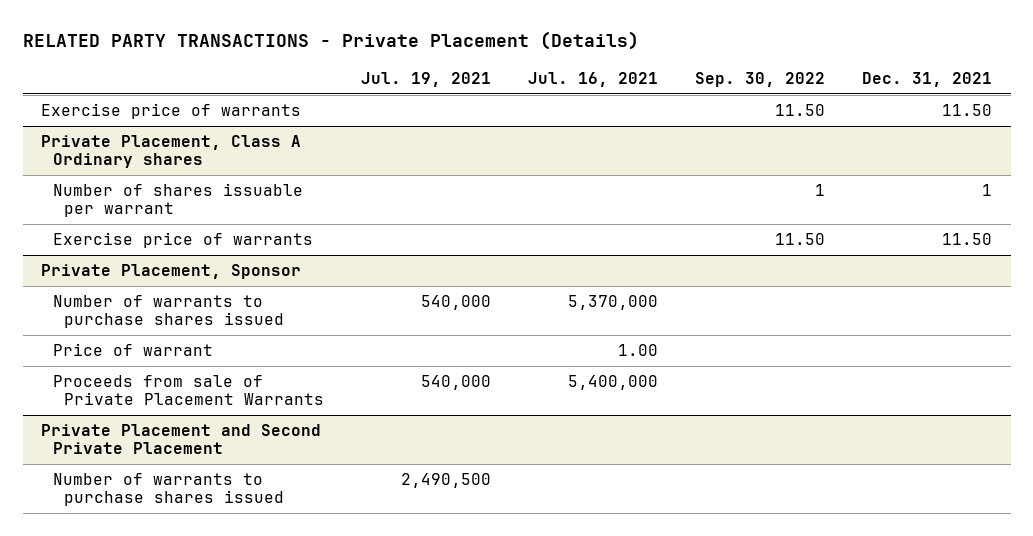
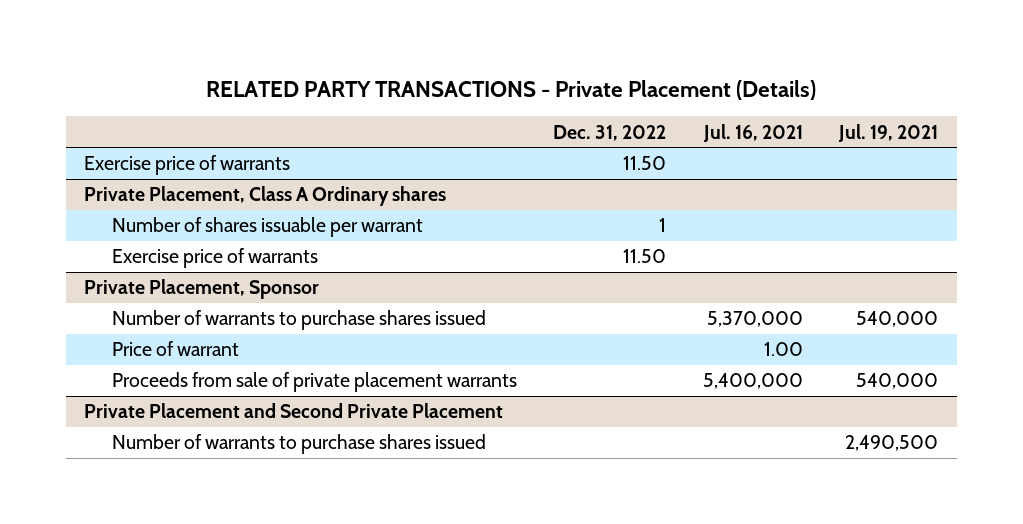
- | Jul. 19, 2021 | Jul. 16, 2021 | Sep. 30, 2022 | Dec. 31, 2021
+ | Dec. 31, 2022 | Jul. 16, 2021 | Jul. 19, 2021
@ Private Placement, Sponsor
- Proceeds from sale of Private Placement Warrants | 540,000 | 5,400,000 | |
+ Proceeds from sale of private placement warrants | | 5,400,000 | 540,000

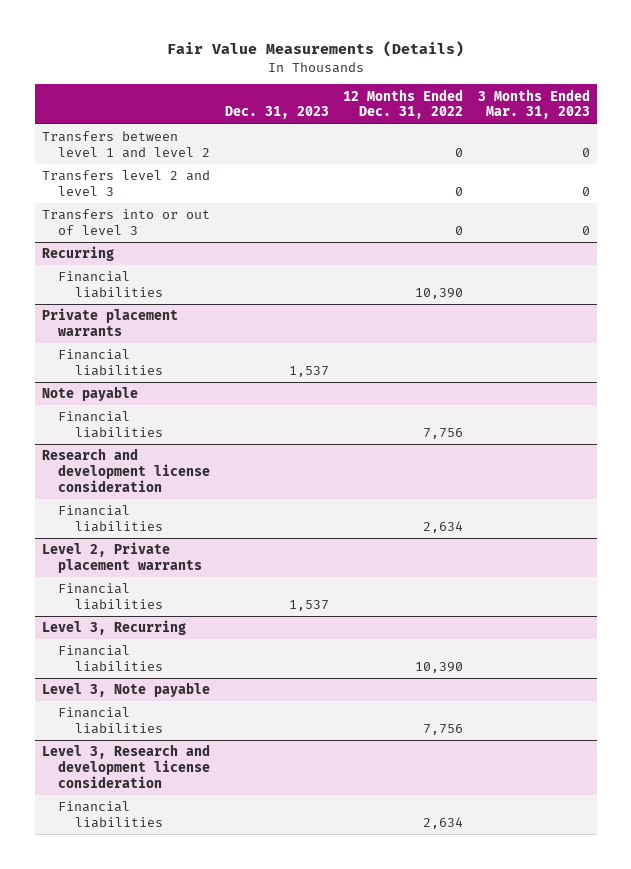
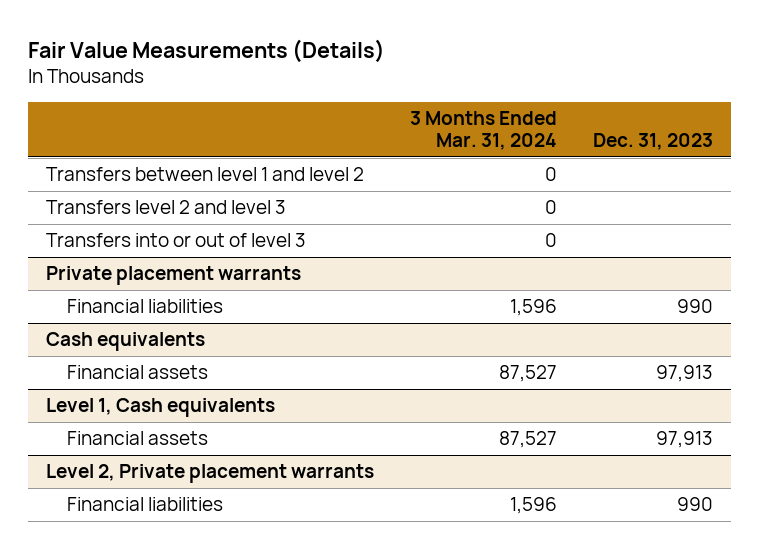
- | Dec. 31, 2023 | 12 Months Ended Dec. 31, 2022 | 3 Months Ended Mar. 31, 2023
+ | 3 Months Ended Mar. 31, 2024 | Dec. 31, 2023
- Recurring
- Financial liabilities | | 10,390 |
@ Private placement warrants
- Financial liabilities | 1,537 | |
- Note payable
- Financial liabilities | | 7,756 |
- Research and development license consideration
- Financial liabilities | | 2,634 |
@ Private placement warrants
+ Financial liabilities | 1,596 | 990
+ Cash equivalents
+ Financial assets | 87,527 | 97,913
+ Level 1, Cash equivalents
+ Financial assets | 87,527 | 97,913
@ Level 2, Private placement warrants
- Financial liabilities | 1,537 | |
- Level 3, Recurring
- Financial liabilities | | 10,390 |
- Level 3, Note payable
- Financial liabilities | | 7,756 |
- Level 3, Research and development license consideration
- Financial liabilities | | 2,634 |
@ Level 2, Private placement warrants
+ Financial liabilities | 1,596 | 990

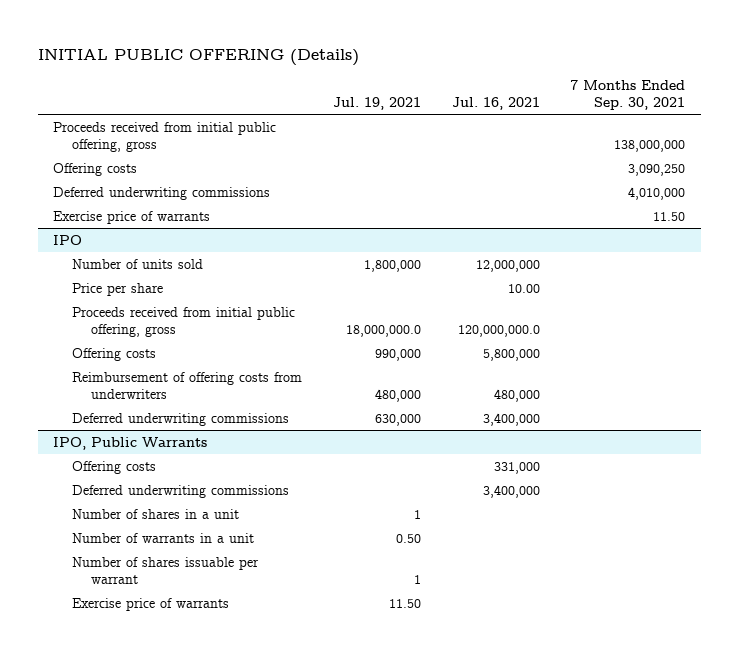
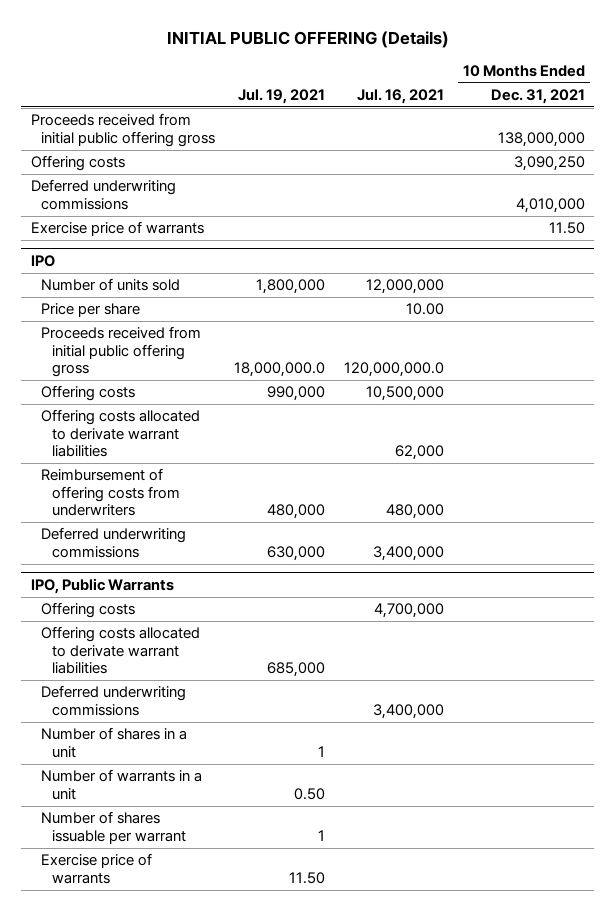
- | Jul. 19, 2021 | Jul. 16, 2021 | 7 Months Ended Sep. 30, 2021
+ | Jul. 19, 2021 | Jul. 16, 2021 | 10 Months Ended Dec. 31, 2021
- Proceeds received from initial public offering, gross | | | 138,000,000
+ Proceeds received from initial public offering gross | | | 138,000,000
@ IPO
- Proceeds received from initial public offering, gross | 18,000,000.0 | 120,000,000.0 |
- Offering costs | 990,000 | 5,800,000 |
+ Proceeds received from initial public offering gross | 18,000,000.0 | 120,000,000.0 |
+ Offering costs | 990,000 | 10,500,000 |
+ Offering costs allocated to derivate warrant liabilities | | 62,000 |
@ IPO, Public Warrants
- Offering costs | | 331,000 |
+ Offering costs | | 4,700,000 |
+ Offering costs allocated to derivate warrant liabilities | 685,000 | |

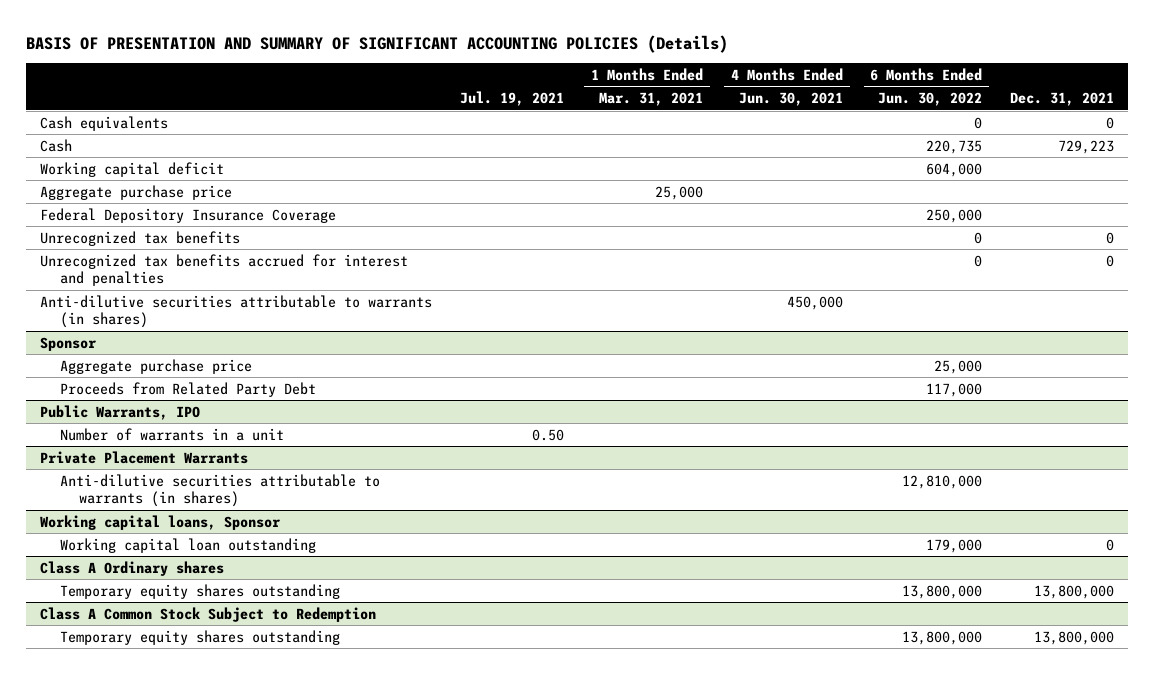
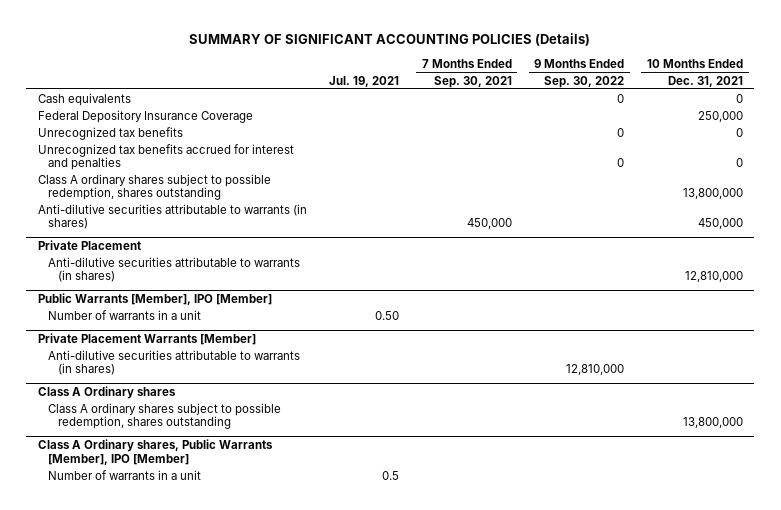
- BASIS OF PRESENTATION AND SUMMARY OF SIGNIFICANT ACCOUNTING POLICIES (Details)
+ SUMMARY OF SIGNIFICANT ACCOUNTING POLICIES (Details)
- | Jul. 19, 2021 | 1 Months Ended Mar. 31, 2021 | 4 Months Ended Jun. 30, 2021 | 6 Months Ended Jun. 30, 2022 | Dec. 31, 2021
+ | Jul. 19, 2021 | 7 Months Ended Sep. 30, 2021 | 9 Months Ended Sep. 30, 2022 | 10 Months Ended Dec. 31, 2021
- Cash | | | | 220,735 | 729,223
- Working capital deficit | | | | 604,000 |
- Aggregate purchase price | | 25,000 | | |
+ Class A ordinary shares subject to possible redemption, shares outstanding | | | | 13,800,000
- Sponsor
- Aggregate purchase price | | | | 25,000 |
- Proceeds from Related Party Debt | | | | 117,000 |
- Public Warrants, IPO
+ Private Placement
+ Anti-dilutive securities attributable to warrants (in shares) | | | | 12,810,000
+ Public Warrants [Member], IPO [Member]
- Private Placement Warrants
+ Private Placement Warrants [Member]
- Working capital loans, Sponsor
- Working capital loan outstanding | | | | 179,000 | 0
@ Class A Ordinary shares
- Temporary equity shares outstanding | | | | 13,800,000 | 13,800,000
- Class A Common Stock Subject to Redemption
- Temporary equity shares outstanding | | | | 13,800,000 | 13,800,000
@ Class A Ordinary shares
+ Class A ordinary shares subject to possible redemption, shares outstanding | | | | 13,800,000
+ Class A Ordinary shares, Public Warrants [Member], IPO [Member]
+ Number of warrants in a unit | 0.5 | | |

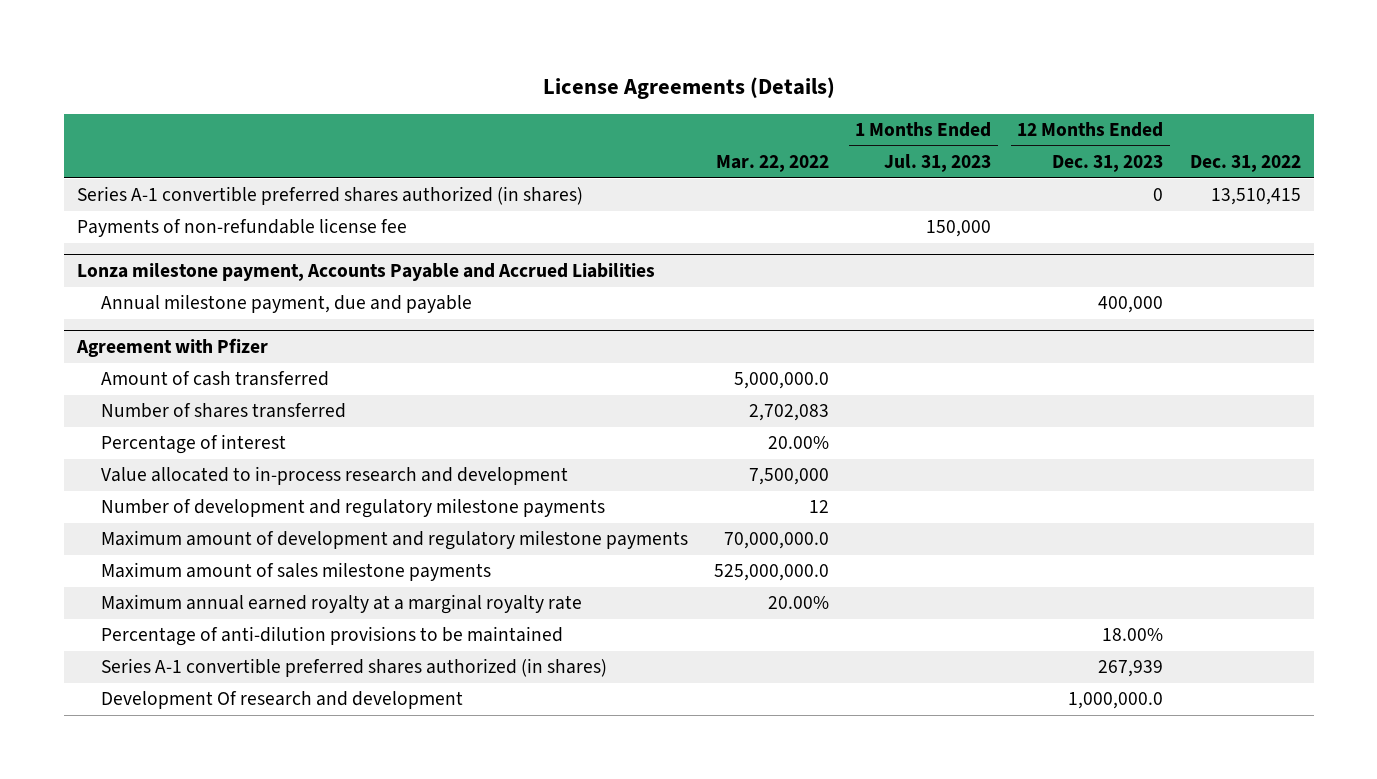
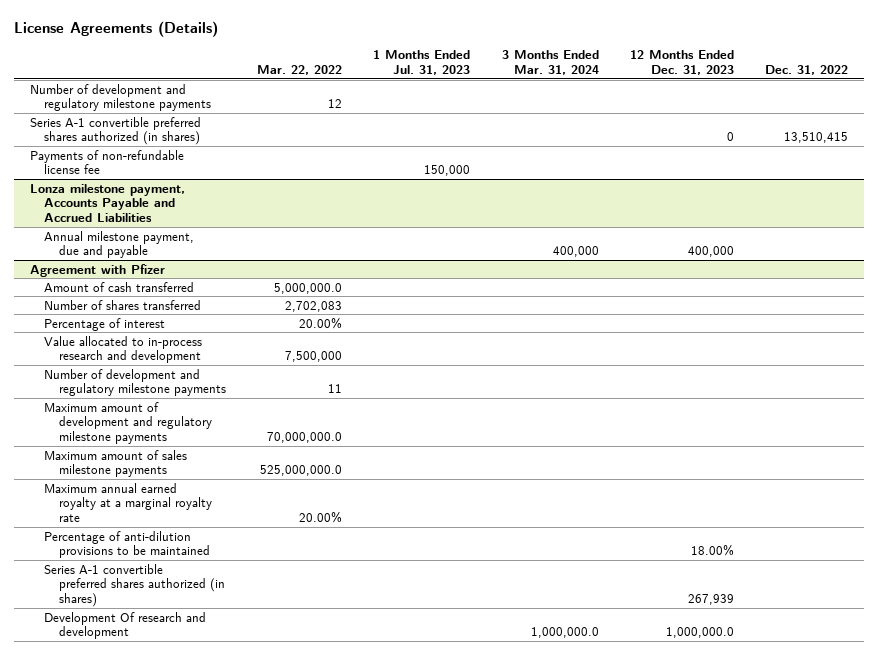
- | Mar. 22, 2022 | 1 Months Ended Jul. 31, 2023 | 12 Months Ended Dec. 31, 2023 | Dec. 31, 2022
+ | Mar. 22, 2022 | 1 Months Ended Jul. 31, 2023 | 3 Months Ended Mar. 31, 2024 | 12 Months Ended Dec. 31, 2023 | Dec. 31, 2022
+ Number of development and regulatory milestone payments | 12 | | | |
@ Agreement with Pfizer
- Number of development and regulatory milestone payments | 12 | | |
+ Number of development and regulatory milestone payments | 11 | | | |

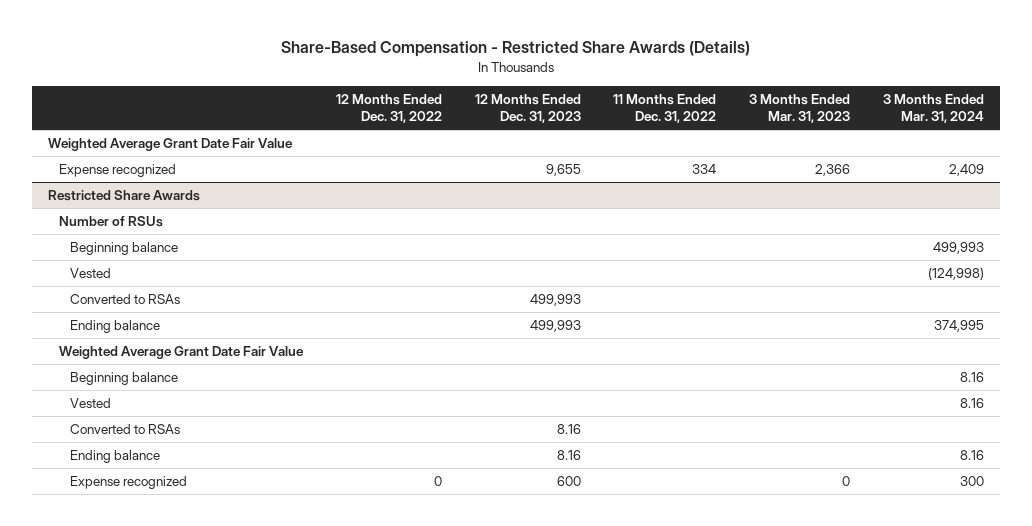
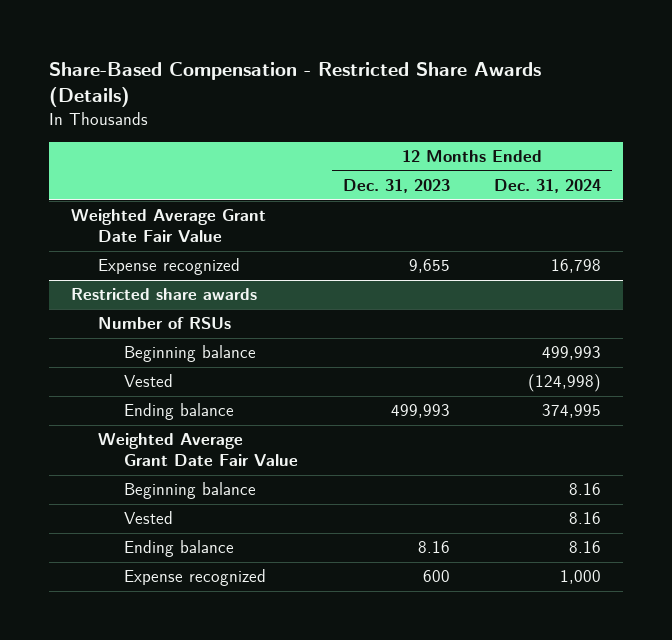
- | 12 Months Ended Dec. 31, 2022 | 12 Months Ended Dec. 31, 2023 | 11 Months Ended Dec. 31, 2022 | 3 Months Ended Mar. 31, 2023 | 3 Months Ended Mar. 31, 2024
+ | 12 Months Ended Dec. 31, 2023 | 12 Months Ended Dec. 31, 2024
- Restricted Share Awards
+ Restricted share awards
- Converted to RSAs | | 499,993 | | |
- Converted to RSAs | | 8.16 | | |

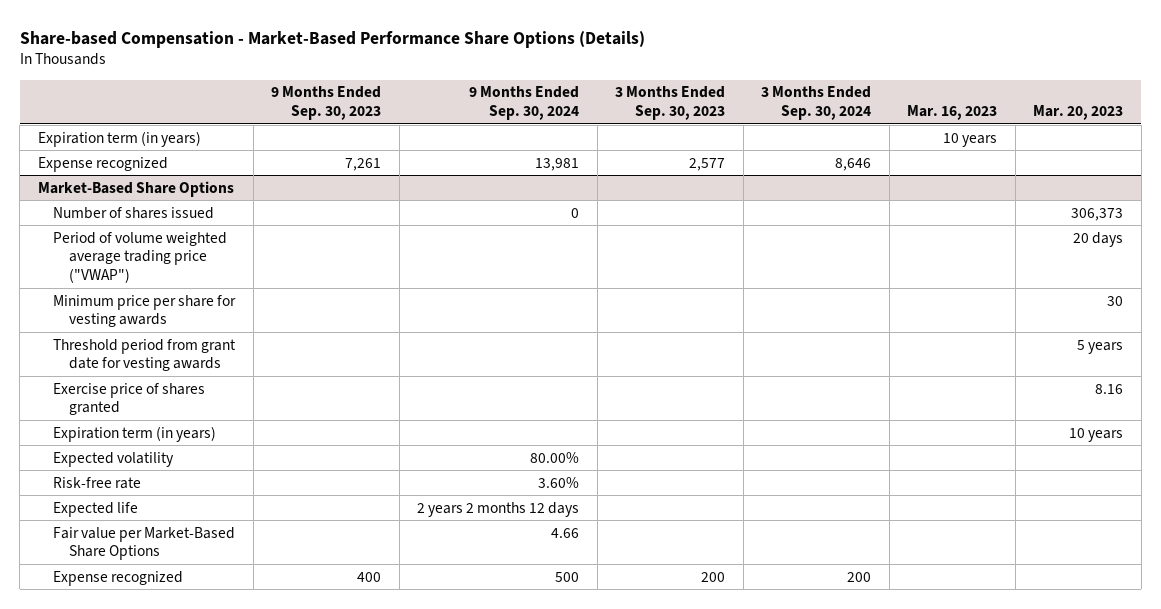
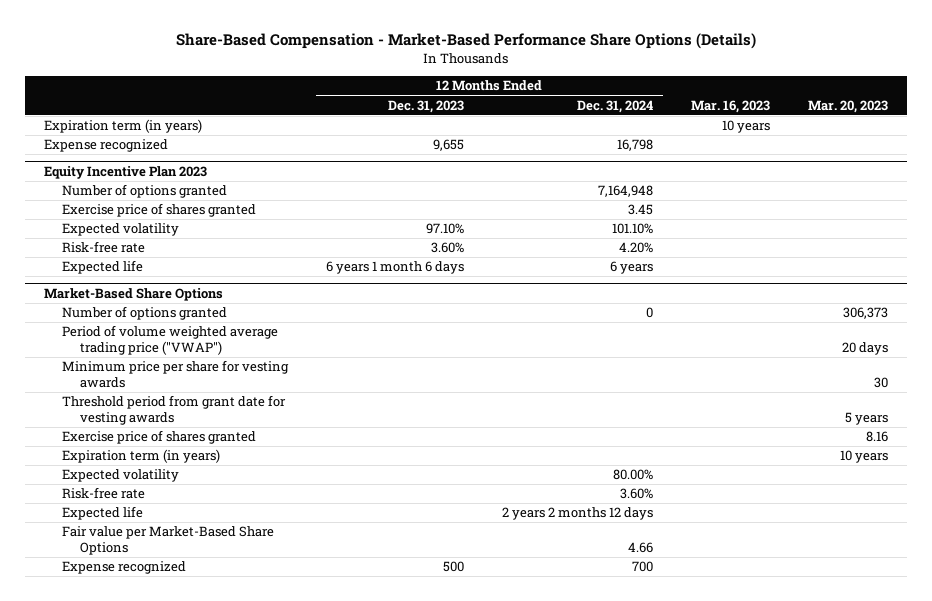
- Share-based Compensation - Market-Based Performance Share Options (Details)
+ Share-Based Compensation - Market-Based Performance Share Options (Details)
- | 9 Months Ended Sep. 30, 2023 | 9 Months Ended Sep. 30, 2024 | 3 Months Ended Sep. 30, 2023 | 3 Months Ended Sep. 30, 2024 | Mar. 16, 2023 | Mar. 20, 2023
+ | 12 Months Ended Dec. 31, 2023 | 12 Months Ended Dec. 31, 2024 | Mar. 16, 2023 | Mar. 20, 2023
+ Equity Incentive Plan 2023
+ Number of options granted | | 7,164,948 | |
+ Exercise price of shares granted | | 3.45 | |
+ Expected volatility | 97.10% | 101.10% | |
+ Risk-free rate | 3.60% | 4.20% | |
+ Expected life | 6 years 1 month 6 days | 6 years | |
@ Market-Based Share Options
- Number of shares issued | | 0 | | | | 306,373
+ Number of options granted | | 0 | | 306,373

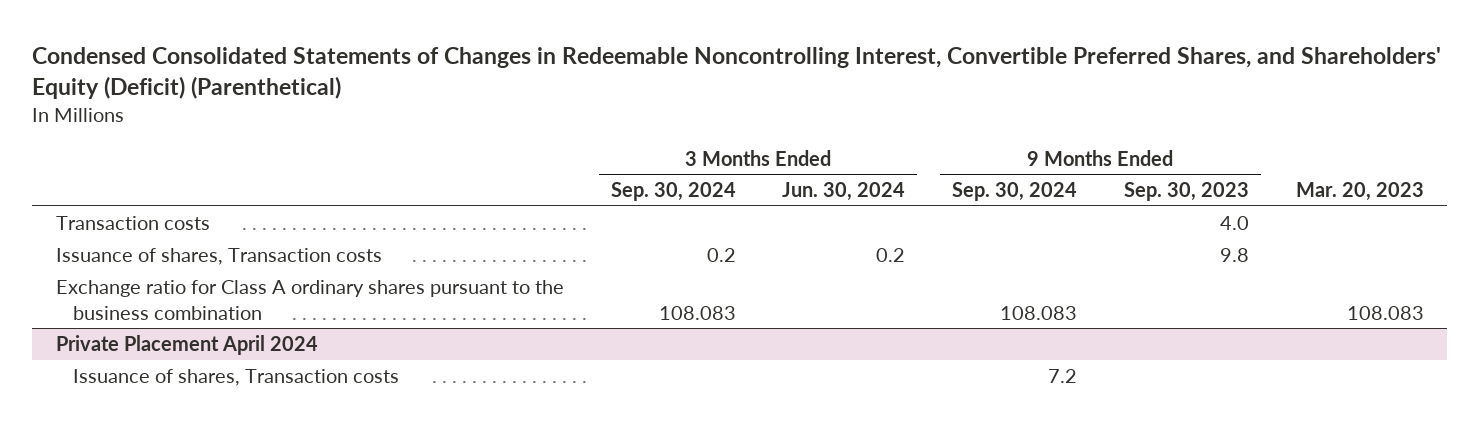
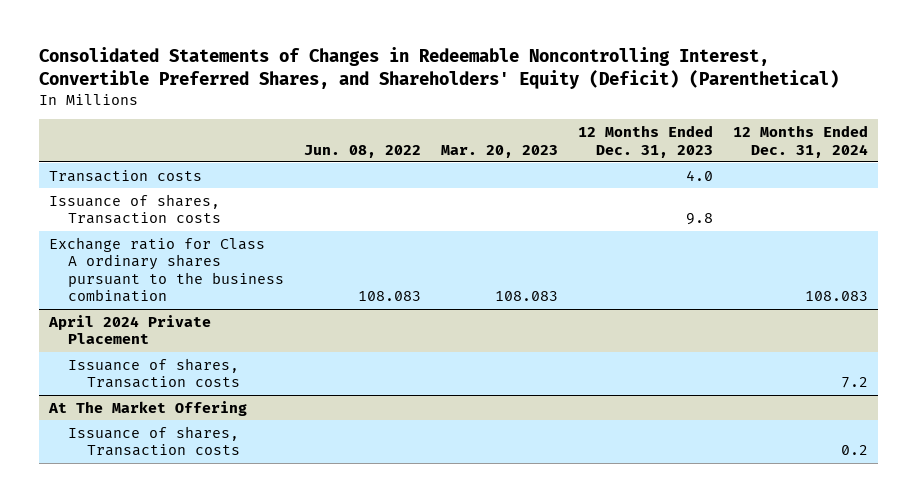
- Condensed Consolidated Statements of Changes in Redeemable Noncontrolling Interest, Convertible Preferred Shares, and Shareholders' Equity (Deficit) (Parenthetical)
+ Consolidated Statements of Changes in Redeemable Noncontrolling Interest, Convertible Preferred Shares, and Shareholders' Equity (Deficit) (Parenthetical)
- | 3 Months Ended Sep. 30, 2024 | 3 Months Ended Jun. 30, 2024 | 9 Months Ended Sep. 30, 2024 | 9 Months Ended Sep. 30, 2023 | Mar. 20, 2023
+ | Jun. 08, 2022 | Mar. 20, 2023 | 12 Months Ended Dec. 31, 2023 | 12 Months Ended Dec. 31, 2024
- Private Placement April 2024
+ April 2024 Private Placement
+ At The Market Offering
+ Issuance of shares, Transaction costs | | | | 0.2

